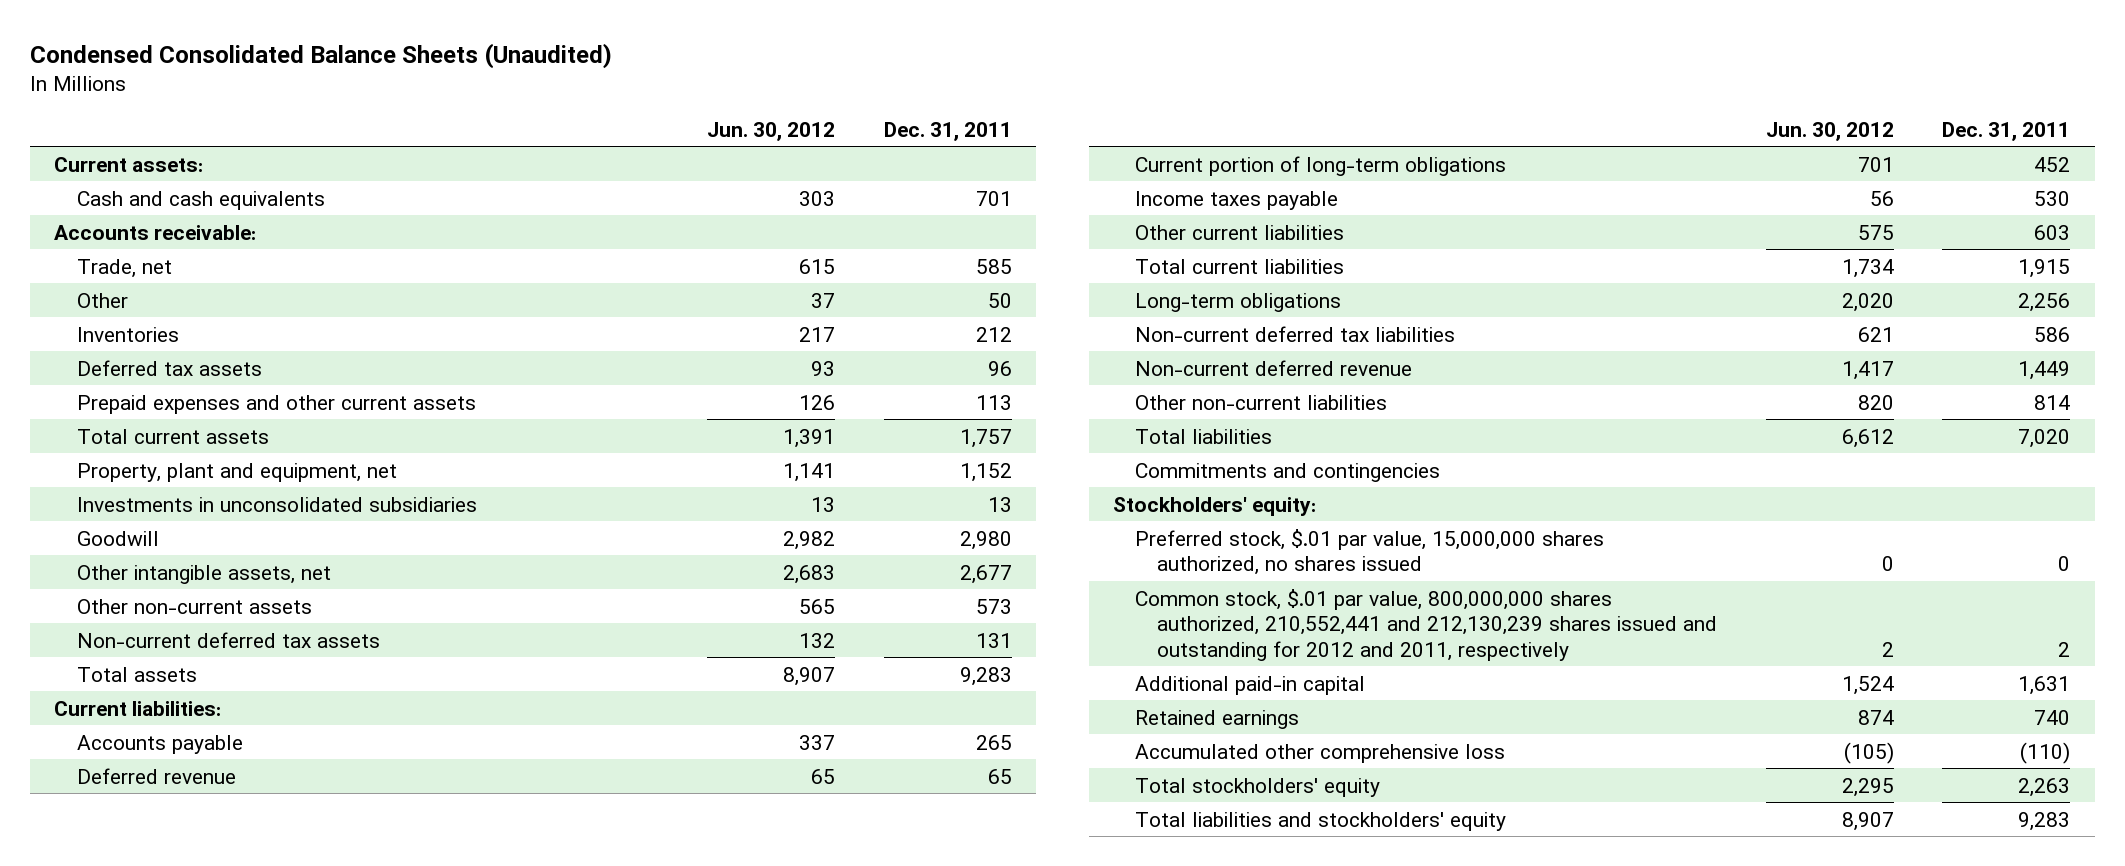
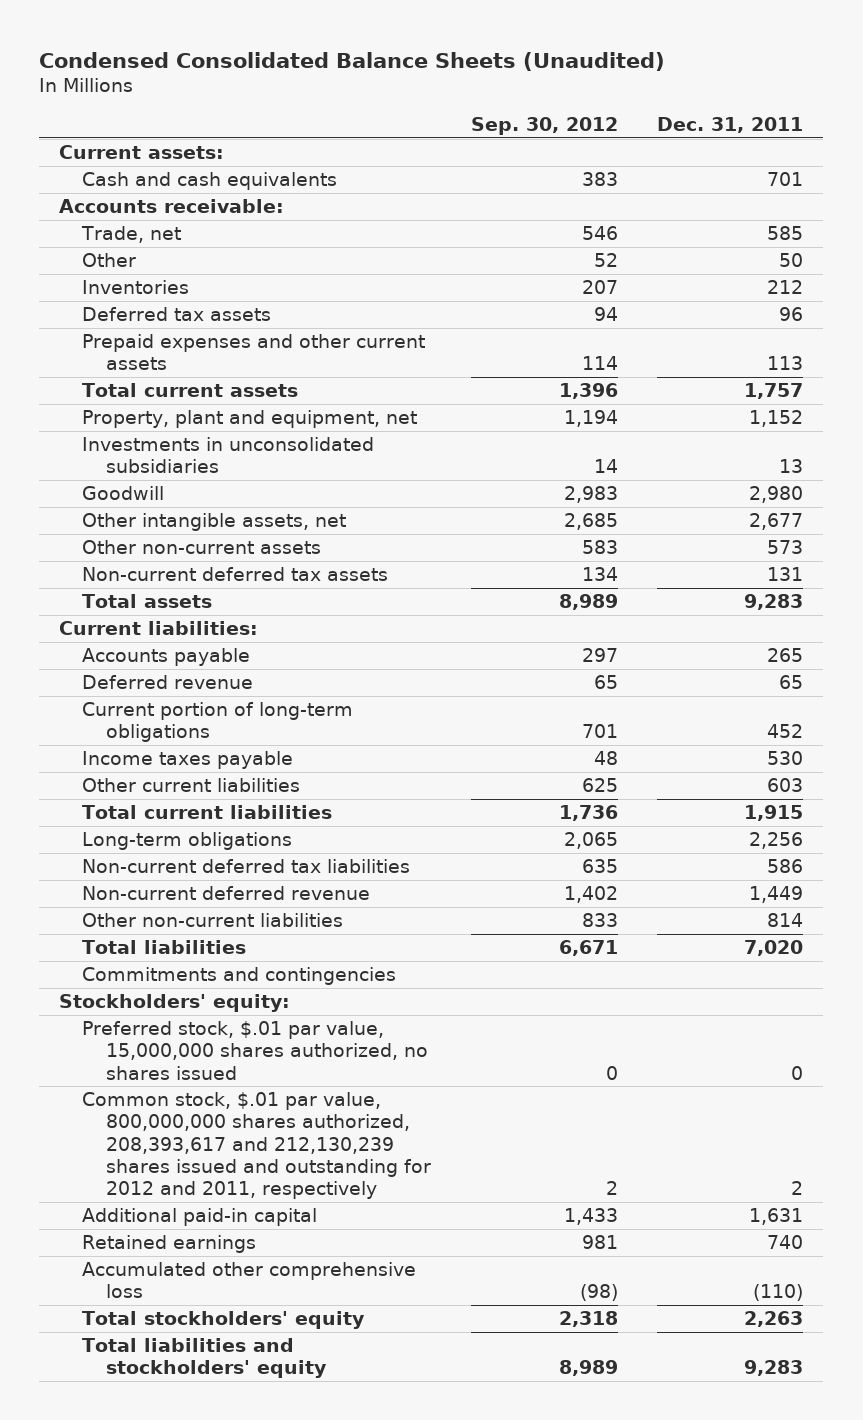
- | Jun. 30, 2012 | Dec. 31, 2011
+ | Sep. 30, 2012 | Dec. 31, 2011
- Common stock, $.01 par value, 800,000,000 shares authorized, 210,552,441 and 212,130,239 shares issued and outstanding for 2012 and 2011, respectively | 2 | 2
+ Common stock, $.01 par value, 800,000,000 shares authorized, 208,393,617 and 212,130,239 shares issued and outstanding for 2012 and 2011, respectively | 2 | 2

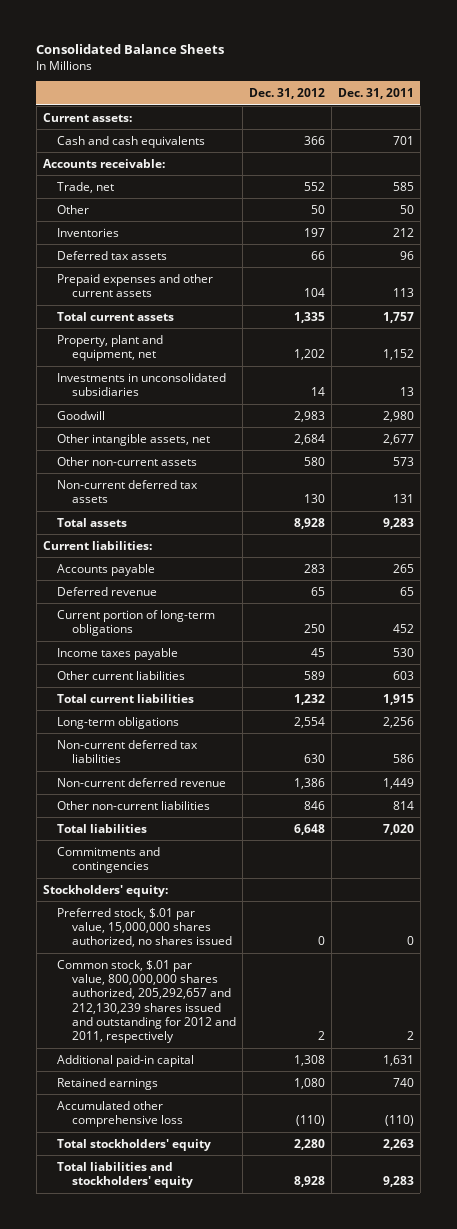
- Condensed Consolidated Balance Sheets (Unaudited)
+ Consolidated Balance Sheets
- | Sep. 30, 2012 | Dec. 31, 2011
+ | Dec. 31, 2012 | Dec. 31, 2011
- Common stock, $.01 par value, 800,000,000 shares authorized, 208,393,617 and 212,130,239 shares issued and outstanding for 2012 and 2011, respectively | 2 | 2
+ Common stock, $.01 par value, 800,000,000 shares authorized, 205,292,657 and 212,130,239 shares issued and outstanding for 2012 and 2011, respectively | 2 | 2

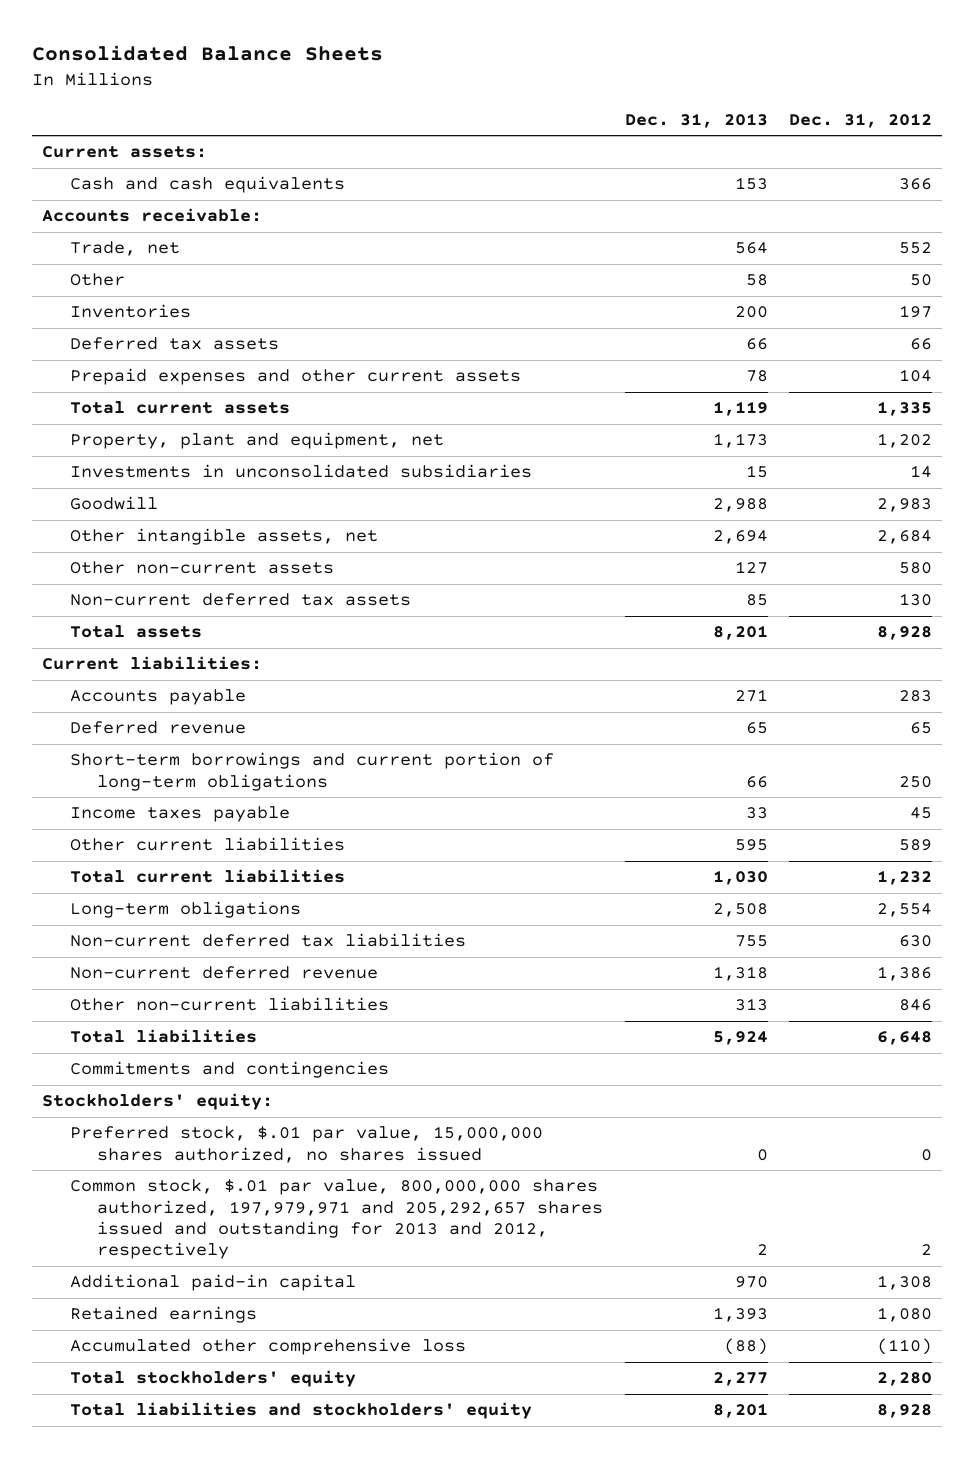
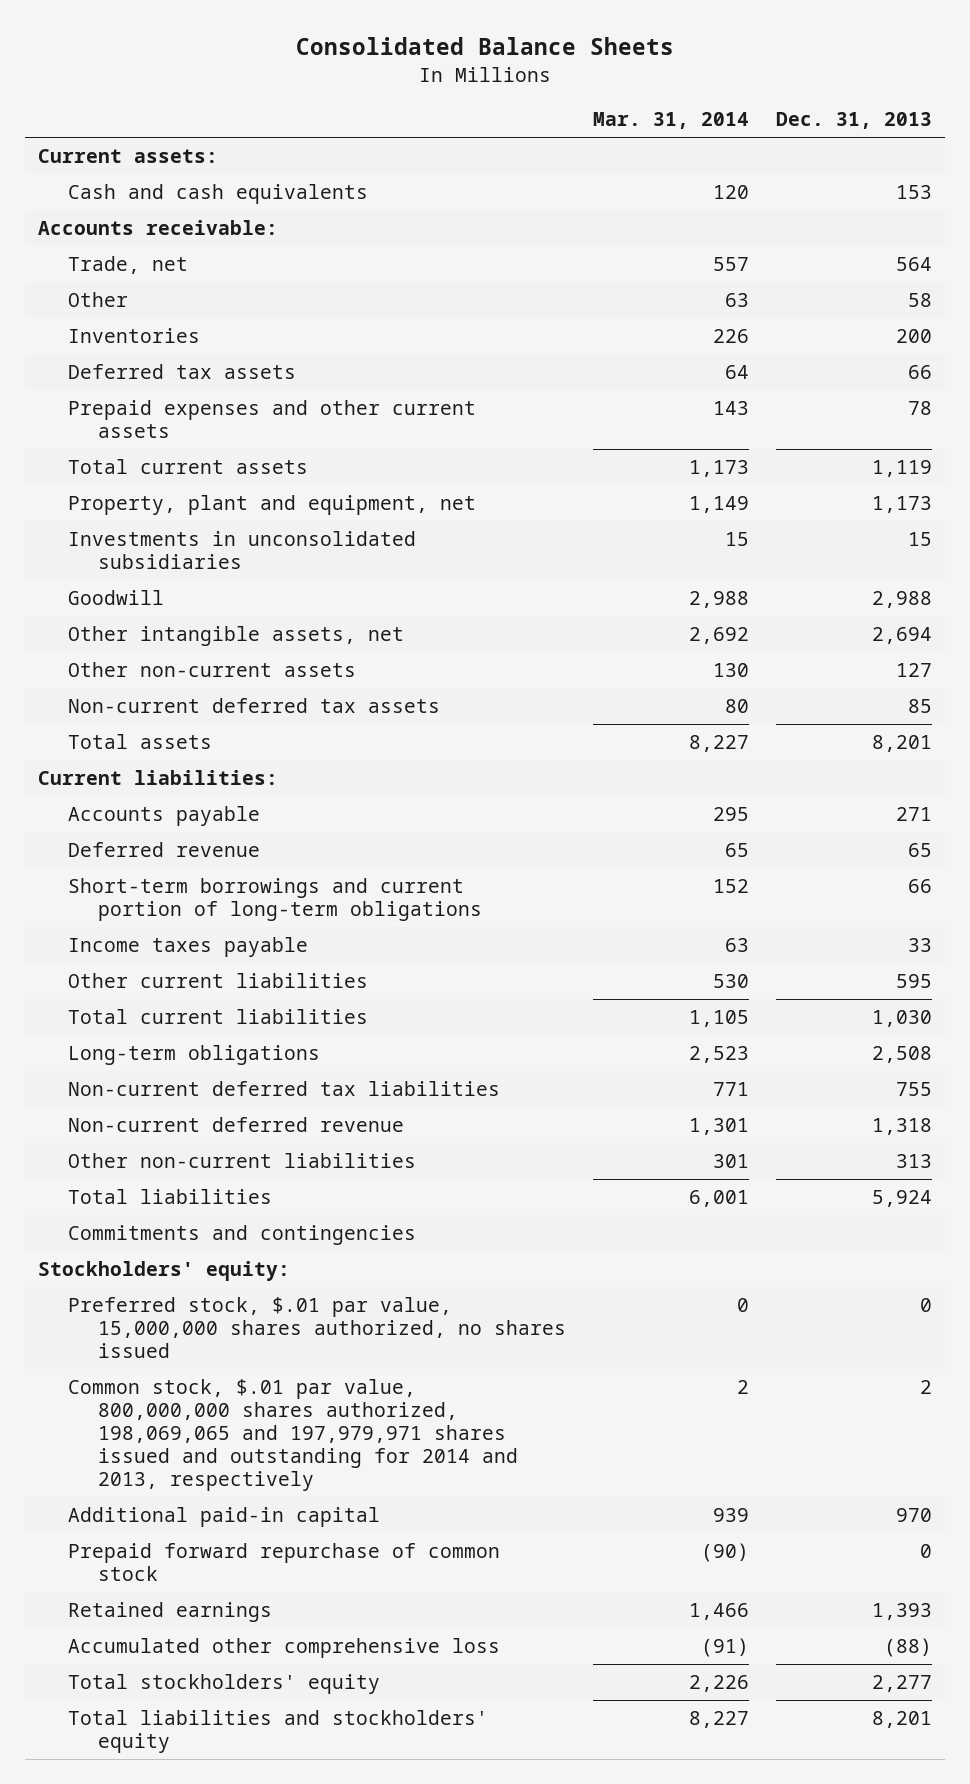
- | Dec. 31, 2013 | Dec. 31, 2012
+ | Mar. 31, 2014 | Dec. 31, 2013
- Common stock, $.01 par value, 800,000,000 shares authorized, 197,979,971 and 205,292,657 shares issued and outstanding for 2013 and 2012, respectively | 2 | 2
+ Common stock, $.01 par value, 800,000,000 shares authorized, 198,069,065 and 197,979,971 shares issued and outstanding for 2014 and 2013, respectively | 2 | 2
+ Prepaid forward repurchase of common stock | (90) | 0

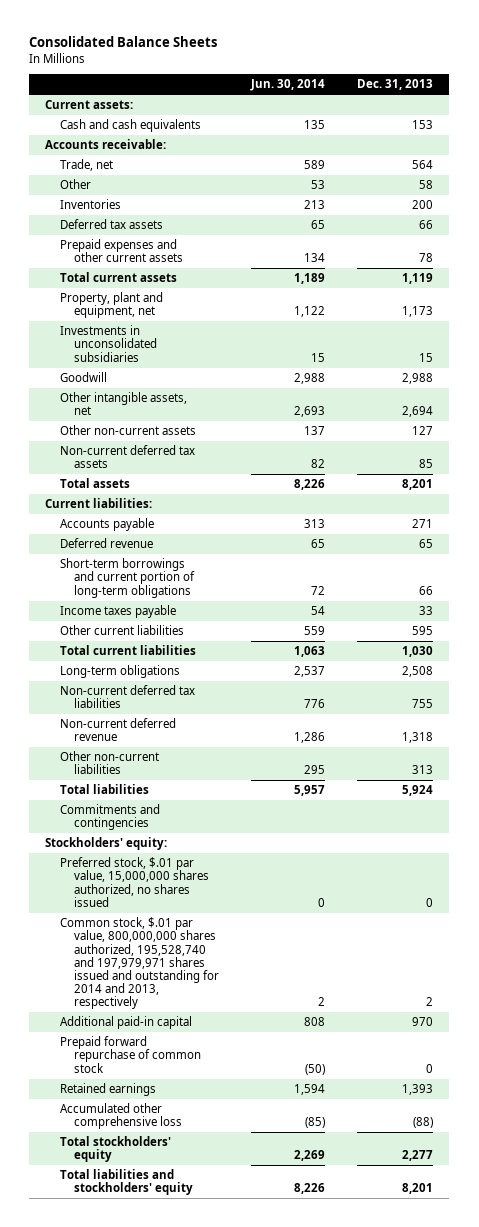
- | Mar. 31, 2014 | Dec. 31, 2013
+ | Jun. 30, 2014 | Dec. 31, 2013
- Common stock, $.01 par value, 800,000,000 shares authorized, 198,069,065 and 197,979,971 shares issued and outstanding for 2014 and 2013, respectively | 2 | 2
+ Common stock, $.01 par value, 800,000,000 shares authorized, 195,528,740 and 197,979,971 shares issued and outstanding for 2014 and 2013, respectively | 2 | 2

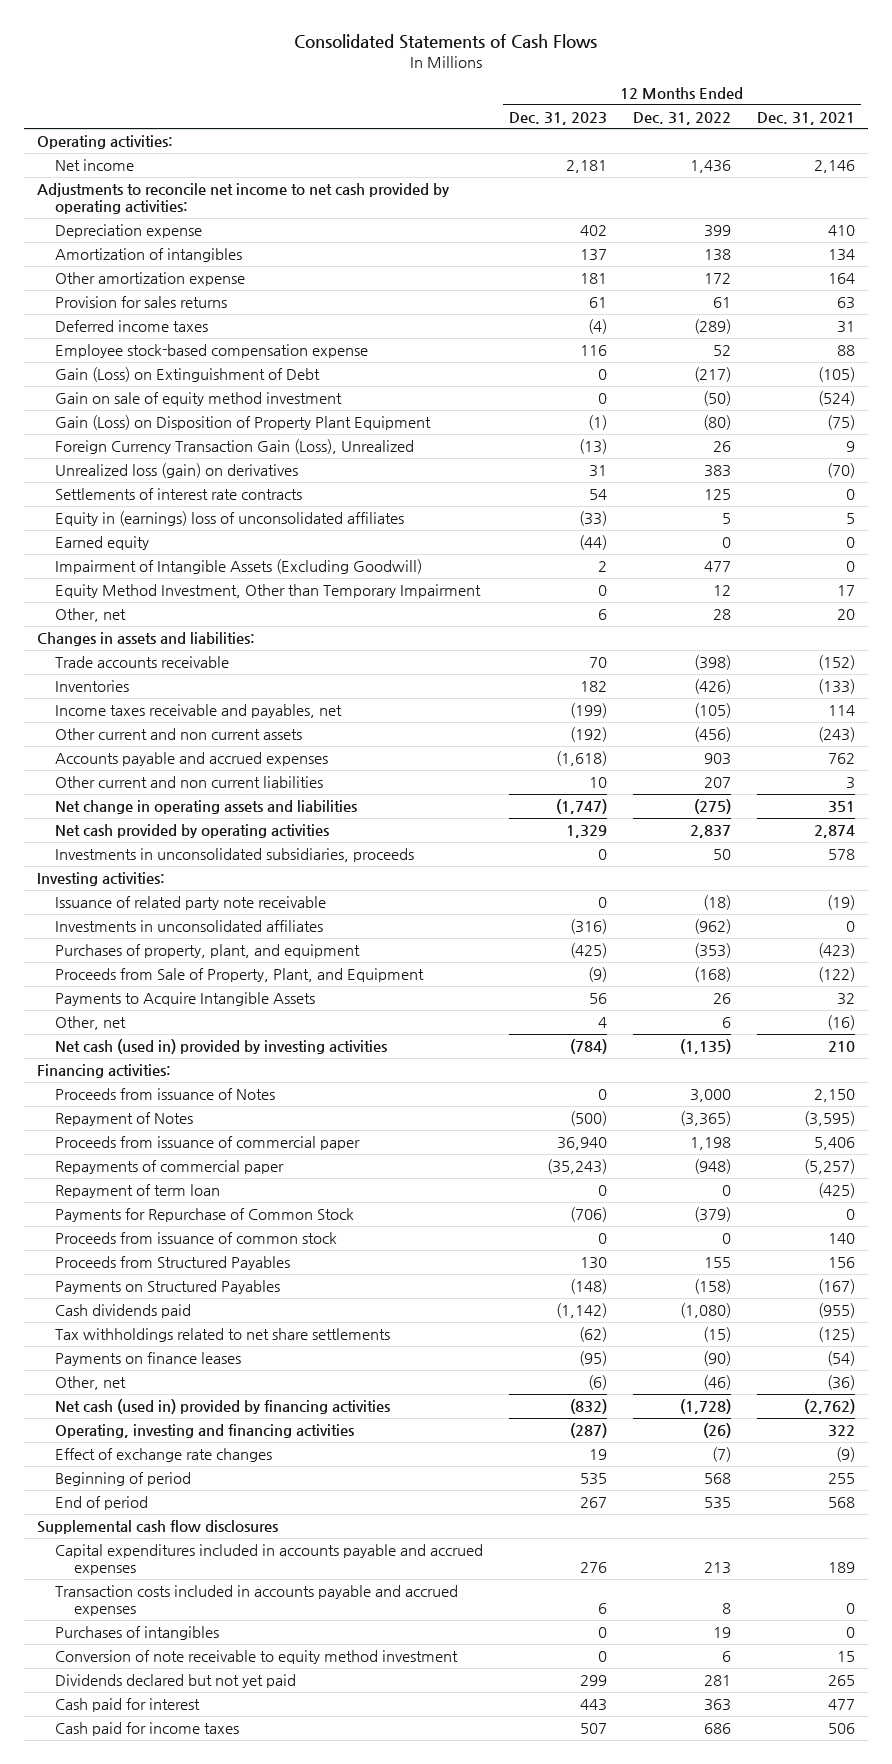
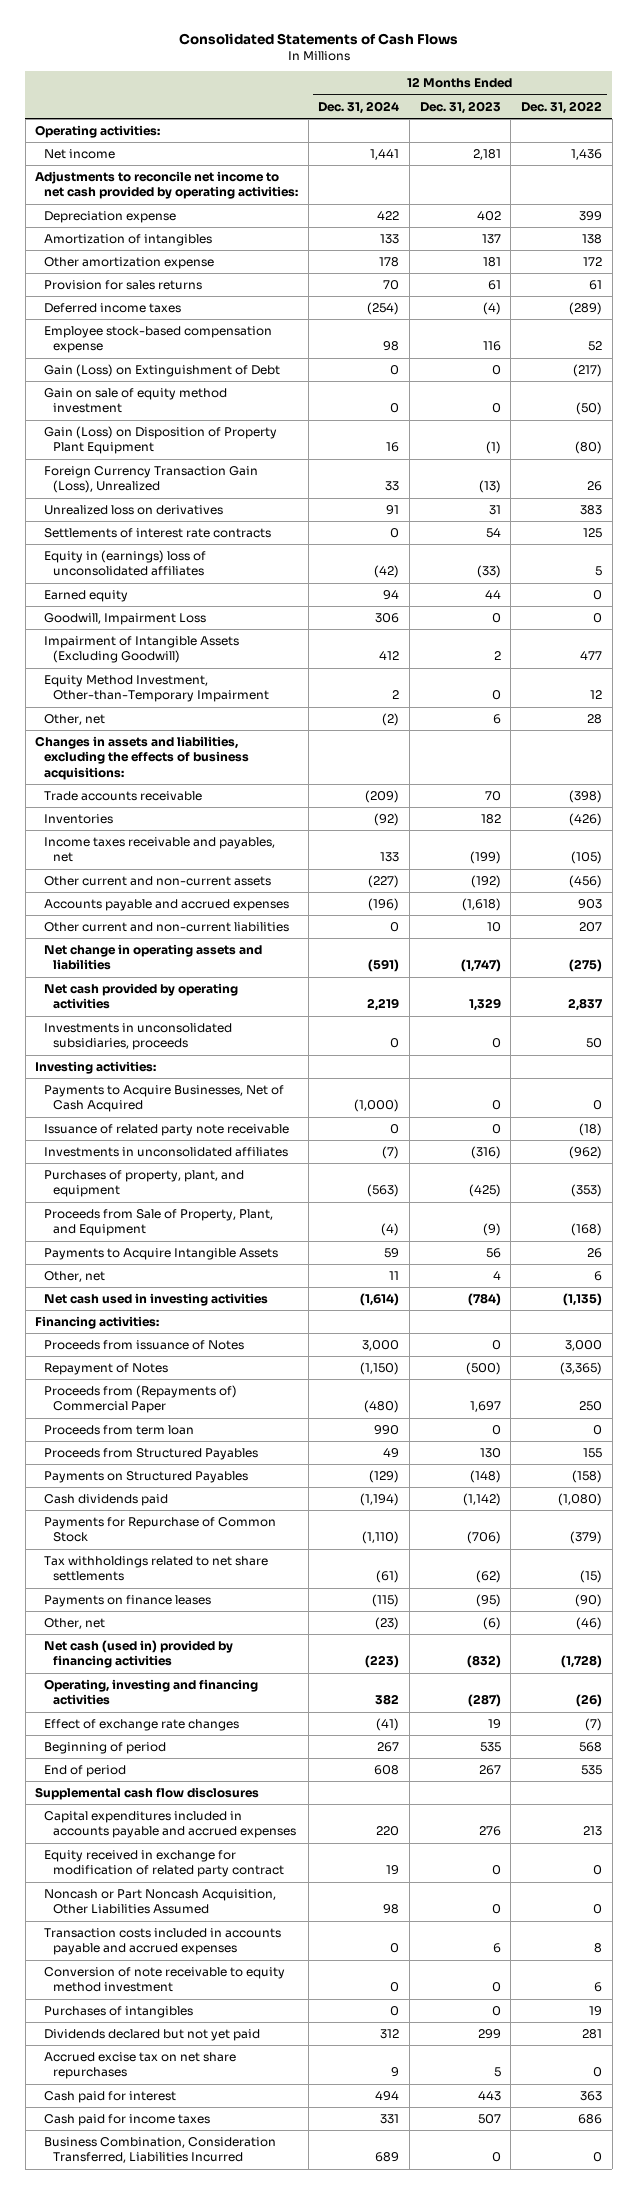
- | 12 Months Ended Dec. 31, 2023 | 12 Months Ended Dec. 31, 2022 | 12 Months Ended Dec. 31, 2021
+ | 12 Months Ended Dec. 31, 2024 | 12 Months Ended Dec. 31, 2023 | 12 Months Ended Dec. 31, 2022
- Unrealized loss (gain) on derivatives | 31 | 383 | (70)
+ Unrealized loss on derivatives | 91 | 31 | 383
- Earned equity | (44) | 0 | 0
+ Earned equity | 94 | 44 | 0
+ Goodwill, Impairment Loss | 306 | 0 | 0
- Equity Method Investment, Other than Temporary Impairment | 0 | 12 | 17
+ Equity Method Investment, Other-than-Temporary Impairment | 2 | 0 | 12
- Changes in assets and liabilities:
+ Changes in assets and liabilities, excluding the effects of business acquisitions:
- Other current and non current assets | (192) | (456) | (243)
+ Other current and non-current assets | (227) | (192) | (456)
- Other current and non current liabilities | 10 | 207 | 3
+ Other current and non-current liabilities | 0 | 10 | 207
+ Payments to Acquire Businesses, Net of Cash Acquired | (1,000) | 0 | 0
- Net cash (used in) provided by investing activities | (784) | (1,135) | 210
+ Net cash used in investing activities | (1,614) | (784) | (1,135)
- Proceeds from issuance of commercial paper | 36,940 | 1,198 | 5,406
- Repayments of commercial paper | (35,243) | (948) | (5,257)
- Repayment of term loan | 0 | 0 | (425)
- Proceeds from issuance of common stock | 0 | 0 | 140
+ Proceeds from (Repayments of) Commercial Paper | (480) | 1,697 | 250
+ Proceeds from term loan | 990 | 0 | 0
moved down: Payments for Repurchase of Common Stock | (1,110) | (706) | (379)
+ Equity received in exchange for modification of related party contract | 19 | 0 | 0
+ Noncash or Part Noncash Acquisition, Other Liabilities Assumed | 98 | 0 | 0
moved down: Purchases of intangibles | 0 | 0 | 19
+ Accrued excise tax on net share repurchases | 9 | 5 | 0
+ Business Combination, Consideration Transferred, Liabilities Incurred | 689 | 0 | 0

